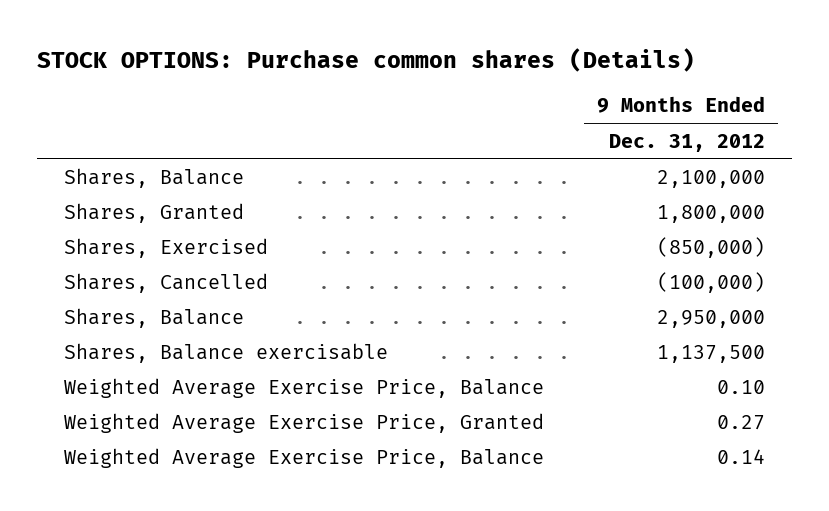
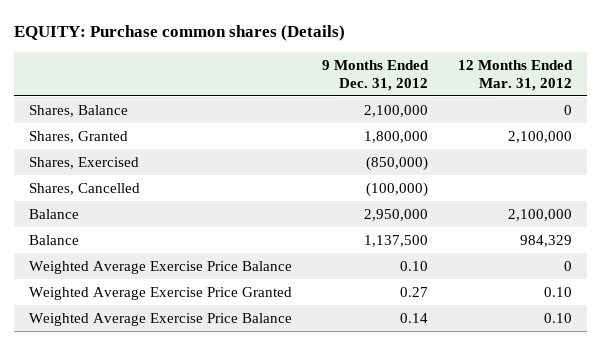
- STOCK OPTIONS: Purchase common shares (Details)
+ EQUITY: Purchase common shares (Details)
- | 9 Months Ended Dec. 31, 2012
+ | 9 Months Ended Dec. 31, 2012 | 12 Months Ended Mar. 31, 2012
- Shares, Balance | 2,950,000
- Shares, Balance exercisable | 1,137,500
- Weighted Average Exercise Price, Balance | 0.10
- Weighted Average Exercise Price, Granted | 0.27
- Weighted Average Exercise Price, Balance | 0.14
+ Balance | 2,950,000 | 2,100,000
+ Balance | 1,137,500 | 984,329
+ Weighted Average Exercise Price Balance | 0.10 | 0
+ Weighted Average Exercise Price Granted | 0.27 | 0.10
+ Weighted Average Exercise Price Balance | 0.14 | 0.10

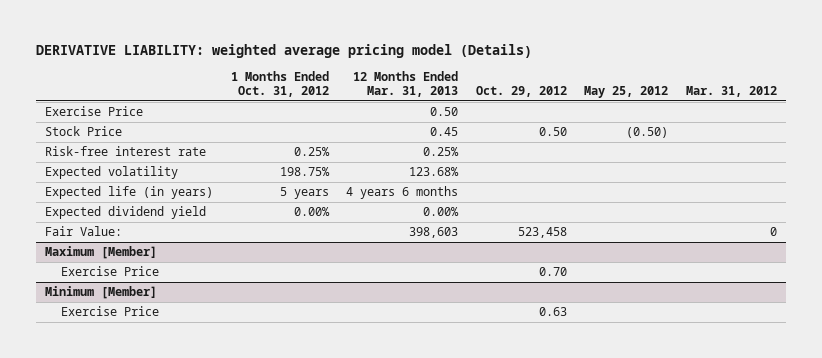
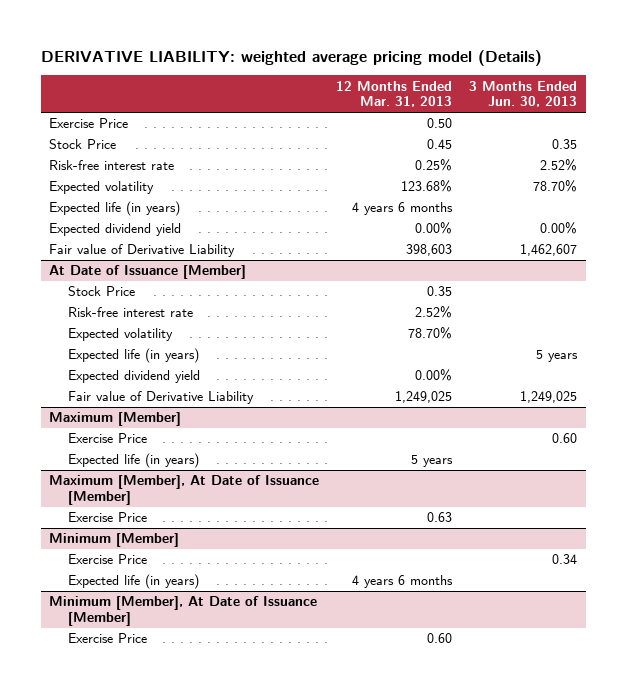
- | 1 Months Ended Oct. 31, 2012 | 12 Months Ended Mar. 31, 2013 | Oct. 29, 2012 | May 25, 2012 | Mar. 31, 2012
+ | 12 Months Ended Mar. 31, 2013 | 3 Months Ended Jun. 30, 2013
- Fair Value: | | 398,603 | 523,458 | | 0
+ Fair value of Derivative Liability | 398,603 | 1,462,607
+ At Date of Issuance [Member]
+ Stock Price | 0.35 |
+ Risk-free interest rate | 2.52% |
+ Expected volatility | 78.70% |
+ Expected life (in years) | | 5 years
+ Expected dividend yield | 0.00% |
+ Fair value of Derivative Liability | 1,249,025 | 1,249,025
@ Maximum [Member]
+ Expected life (in years) | 5 years |
+ Maximum [Member], At Date of Issuance [Member]
+ Exercise Price | 0.63 |
@ Minimum [Member]
+ Expected life (in years) | 4 years 6 months |
+ Minimum [Member], At Date of Issuance [Member]
+ Exercise Price | 0.60 |

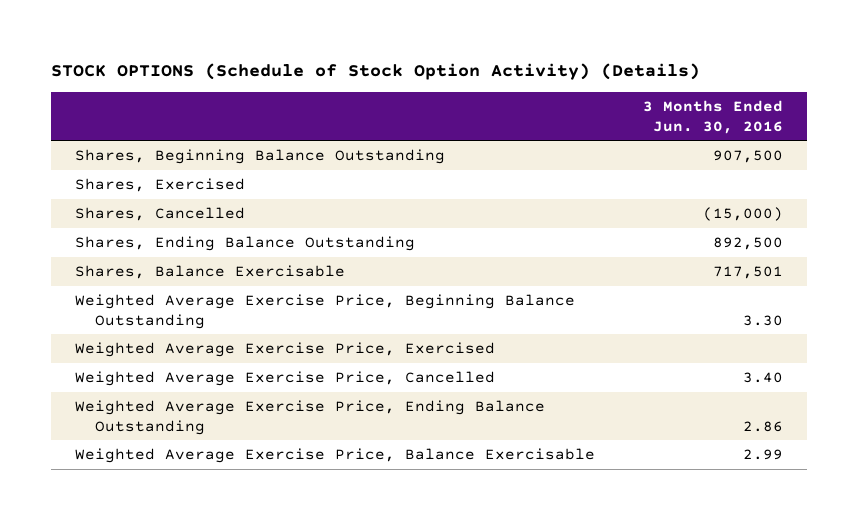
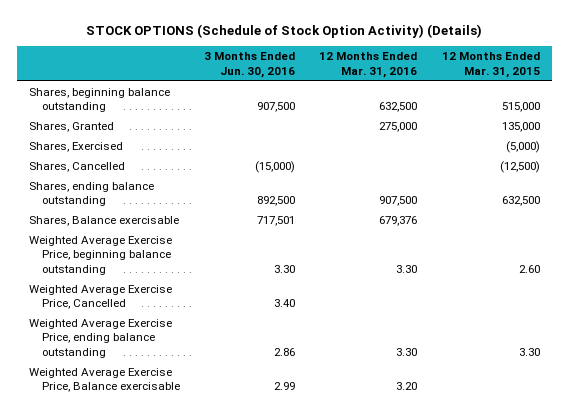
- | 3 Months Ended Jun. 30, 2016
+ | 3 Months Ended Jun. 30, 2016 | 12 Months Ended Mar. 31, 2016 | 12 Months Ended Mar. 31, 2015
- Shares, Beginning Balance Outstanding | 907,500
+ Shares, beginning balance outstanding | 907,500 | 632,500 | 515,000
+ Shares, Granted | | 275,000 | 135,000
- Shares, Ending Balance Outstanding | 892,500
- Shares, Balance Exercisable | 717,501
- Weighted Average Exercise Price, Beginning Balance Outstanding | 3.30
- Weighted Average Exercise Price, Exercised
+ Shares, ending balance outstanding | 892,500 | 907,500 | 632,500
+ Shares, Balance exercisable | 717,501 | 679,376 |
+ Weighted Average Exercise Price, beginning balance outstanding | 3.30 | 3.30 | 2.60
- Weighted Average Exercise Price, Ending Balance Outstanding | 2.86
- Weighted Average Exercise Price, Balance Exercisable | 2.99
+ Weighted Average Exercise Price, ending balance outstanding | 2.86 | 3.30 | 3.30
+ Weighted Average Exercise Price, Balance exercisable | 2.99 | 3.20 |

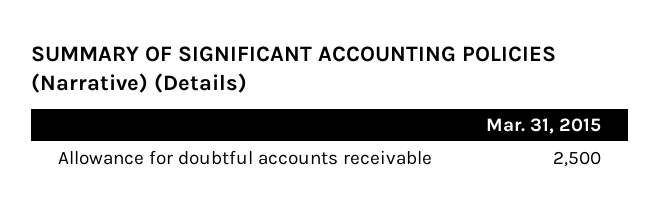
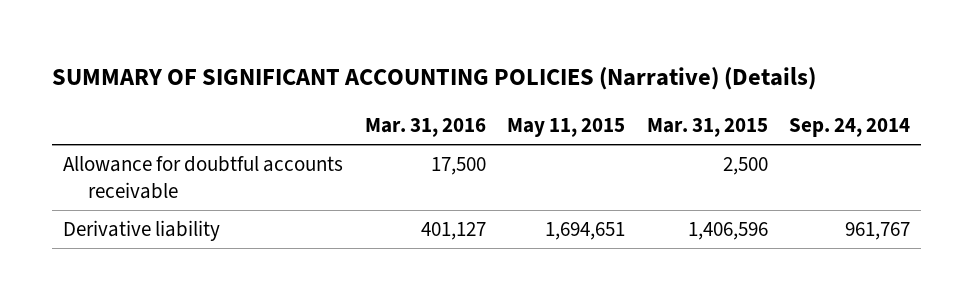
- | Mar. 31, 2015
+ | Mar. 31, 2016 | May 11, 2015 | Mar. 31, 2015 | Sep. 24, 2014
+ Derivative liability | 401,127 | 1,694,651 | 1,406,596 | 961,767

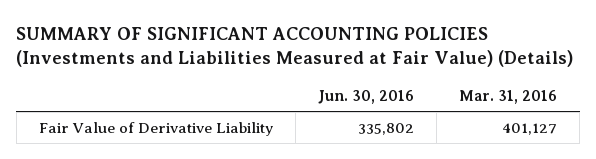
- SUMMARY OF SIGNIFICANT ACCOUNTING POLICIES (Narrative) (Details)
+ SUMMARY OF SIGNIFICANT ACCOUNTING POLICIES (Investments and Liabilities Measured at Fair Value) (Details)
- | Mar. 31, 2016 | May 11, 2015 | Mar. 31, 2015 | Sep. 24, 2014
+ | Jun. 30, 2016 | Mar. 31, 2016
- Allowance for doubtful accounts receivable | 17,500 | | 2,500 |
- Derivative liability | 401,127 | 1,694,651 | 1,406,596 | 961,767
+ Fair Value of Derivative Liability | 335,802 | 401,127

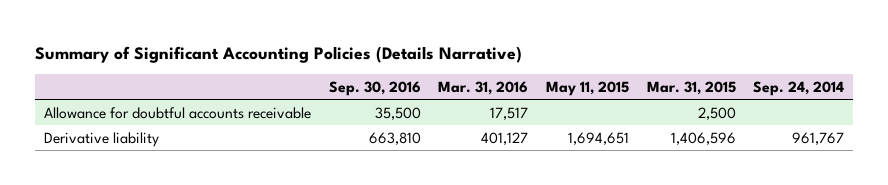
- SUMMARY OF SIGNIFICANT ACCOUNTING POLICIES (Investments and Liabilities Measured at Fair Value) (Details)
+ Summary of Significant Accounting Policies (Details Narrative)
- | Jun. 30, 2016 | Mar. 31, 2016
+ | Sep. 30, 2016 | Mar. 31, 2016 | May 11, 2015 | Mar. 31, 2015 | Sep. 24, 2014
- Fair Value of Derivative Liability | 335,802 | 401,127
+ Allowance for doubtful accounts receivable | 35,500 | 17,517 | | 2,500 |
+ Derivative liability | 663,810 | 401,127 | 1,694,651 | 1,406,596 | 961,767

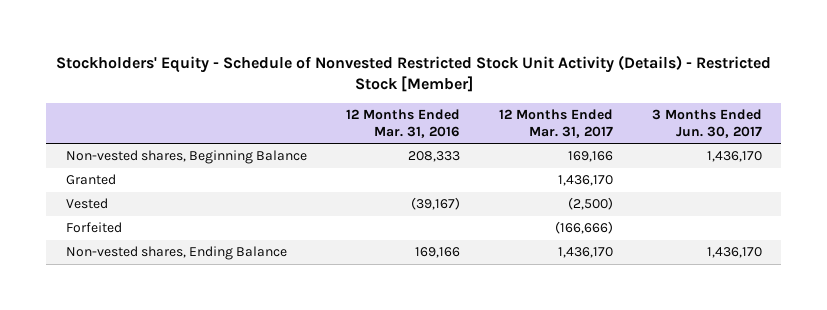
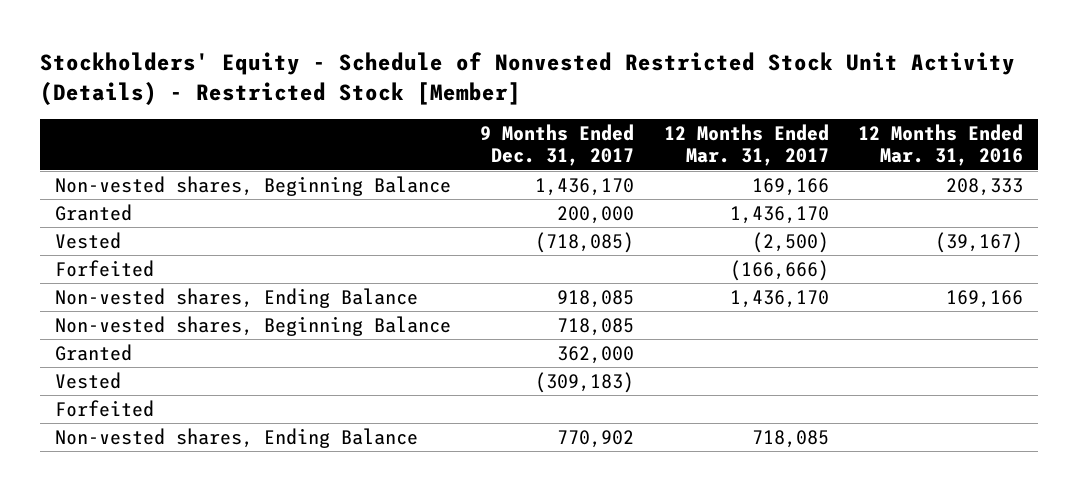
- | 12 Months Ended Mar. 31, 2016 | 12 Months Ended Mar. 31, 2017 | 3 Months Ended Jun. 30, 2017
+ | 9 Months Ended Dec. 31, 2017 | 12 Months Ended Mar. 31, 2017 | 12 Months Ended Mar. 31, 2016
+ Non-vested shares, Beginning Balance | 718,085 | |
+ Granted | 362,000 | |
+ Vested | (309,183) | |
+ Forfeited
+ Non-vested shares, Ending Balance | 770,902 | 718,085 |

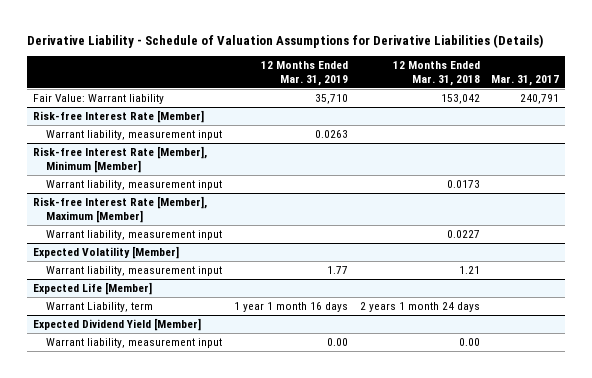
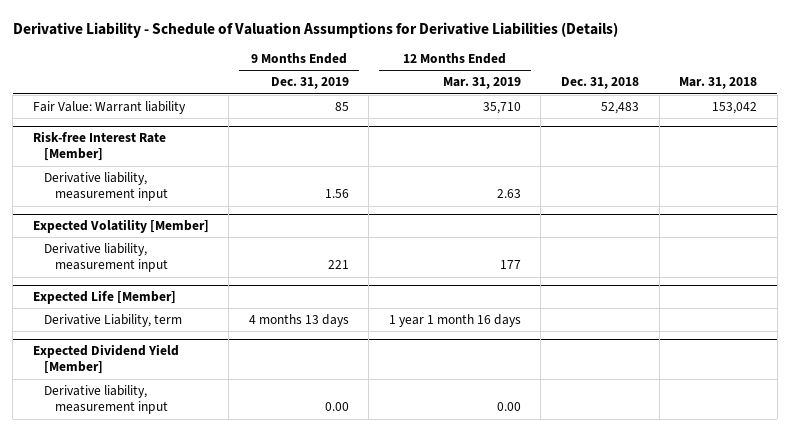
- | 12 Months Ended Mar. 31, 2019 | 12 Months Ended Mar. 31, 2018 | Mar. 31, 2017
+ | 9 Months Ended Dec. 31, 2019 | 12 Months Ended Mar. 31, 2019 | Dec. 31, 2018 | Mar. 31, 2018
@ Risk-free Interest Rate [Member]
- Warrant liability, measurement input | 0.0263 | |
- Risk-free Interest Rate [Member], Minimum [Member]
- Warrant liability, measurement input | | 0.0173 |
- Risk-free Interest Rate [Member], Maximum [Member]
- Warrant liability, measurement input | | 0.0227 |
@ Risk-free Interest Rate [Member]
+ Derivative liability, measurement input | 1.56 | 2.63 | |
@ Expected Volatility [Member]
- Warrant liability, measurement input | 1.77 | 1.21 |
+ Derivative liability, measurement input | 221 | 177 | |
@ Expected Life [Member]
- Warrant Liability, term | 1 year 1 month 16 days | 2 years 1 month 24 days |
+ Derivative Liability, term | 4 months 13 days | 1 year 1 month 16 days | |
@ Expected Dividend Yield [Member]
- Warrant liability, measurement input | 0.00 | 0.00 |
+ Derivative liability, measurement input | 0.00 | 0.00 | |

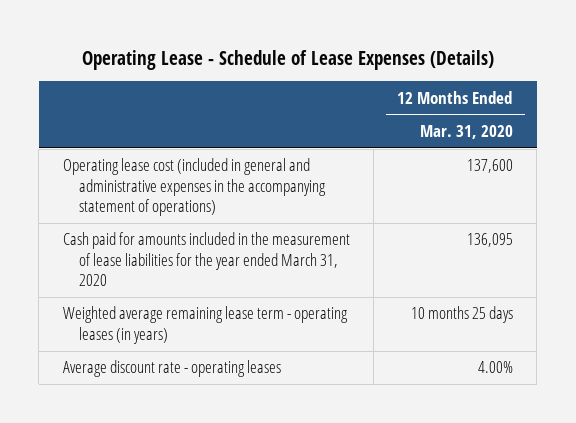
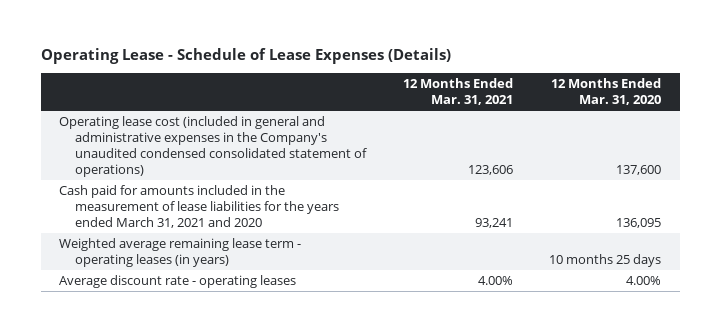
- | 12 Months Ended Mar. 31, 2020
+ | 12 Months Ended Mar. 31, 2021 | 12 Months Ended Mar. 31, 2020
- Operating lease cost (included in general and administrative expenses in the accompanying statement of operations) | 137,600
- Cash paid for amounts included in the measurement of lease liabilities for the year ended March 31, 2020 | 136,095
+ Operating lease cost (included in general and administrative expenses in the Company's unaudited condensed consolidated statement of operations) | 123,606 | 137,600
+ Cash paid for amounts included in the measurement of lease liabilities for the years ended March 31, 2021 and 2020 | 93,241 | 136,095

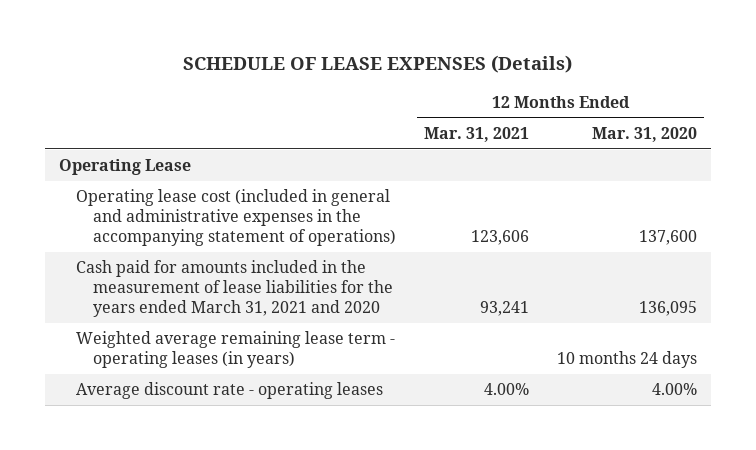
- Operating Lease - Schedule of Lease Expenses (Details)
+ SCHEDULE OF LEASE EXPENSES (Details)
- Operating lease cost (included in general and administrative expenses in the Company's unaudited condensed consolidated statement of operations) | 123,606 | 137,600
+ Operating Lease
+ Operating lease cost (included in general and administrative expenses in the accompanying statement of operations) | 123,606 | 137,600
- Weighted average remaining lease term - operating leases (in years) | | 10 months 25 days
+ Weighted average remaining lease term - operating leases (in years) | | 10 months 24 days

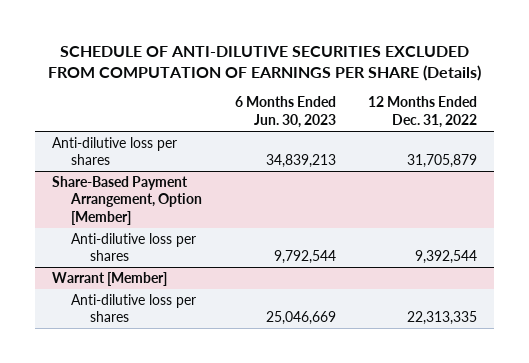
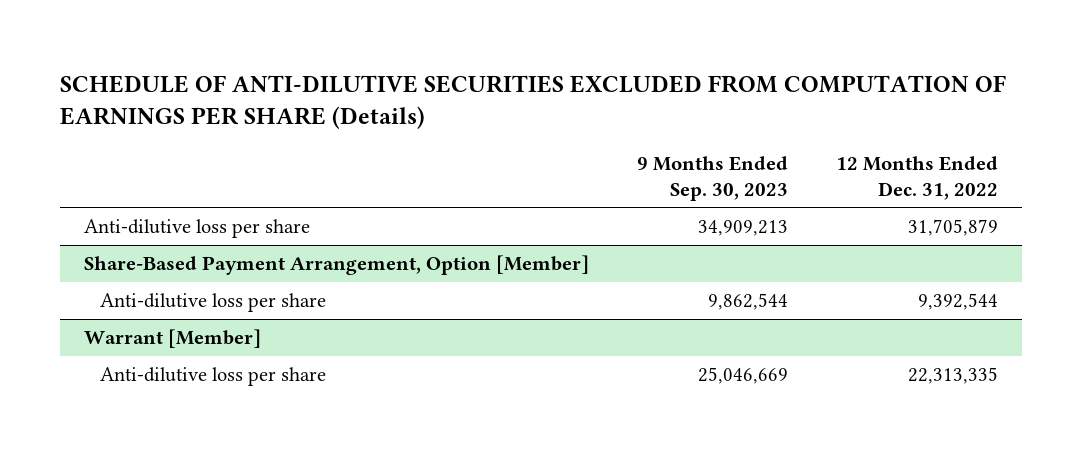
- | 6 Months Ended Jun. 30, 2023 | 12 Months Ended Dec. 31, 2022
+ | 9 Months Ended Sep. 30, 2023 | 12 Months Ended Dec. 31, 2022
- Anti-dilutive loss per shares | 34,839,213 | 31,705,879
+ Anti-dilutive loss per share | 34,909,213 | 31,705,879
@ Share-Based Payment Arrangement, Option [Member]
- Anti-dilutive loss per shares | 9,792,544 | 9,392,544
+ Anti-dilutive loss per share | 9,862,544 | 9,392,544
@ Warrant [Member]
- Anti-dilutive loss per shares | 25,046,669 | 22,313,335
+ Anti-dilutive loss per share | 25,046,669 | 22,313,335

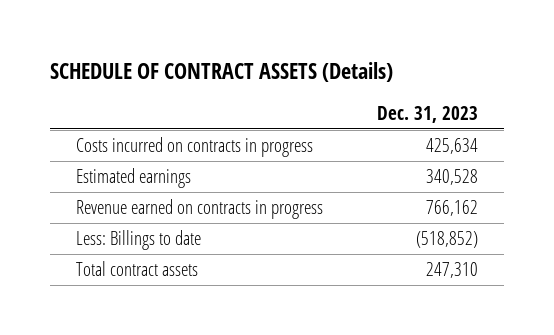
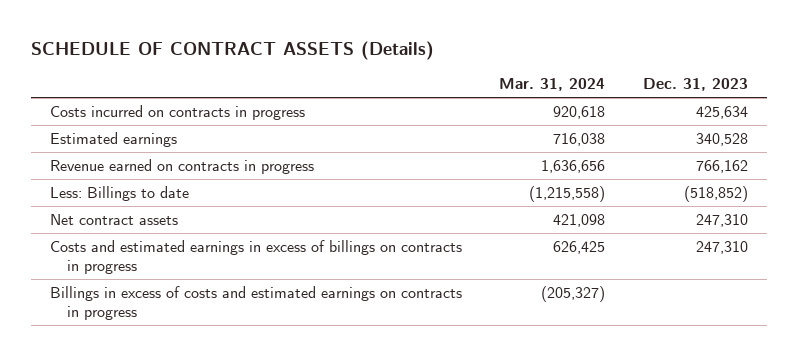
- | Dec. 31, 2023
+ | Mar. 31, 2024 | Dec. 31, 2023
- Total contract assets | 247,310
+ Net contract assets | 421,098 | 247,310
+ Costs and estimated earnings in excess of billings on contracts in progress | 626,425 | 247,310
+ Billings in excess of costs and estimated earnings on contracts in progress | (205,327) |

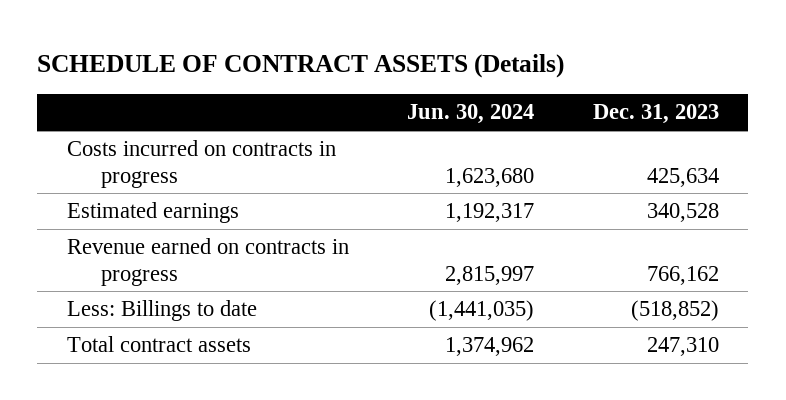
- | Mar. 31, 2024 | Dec. 31, 2023
+ | Jun. 30, 2024 | Dec. 31, 2023
- Net contract assets | 421,098 | 247,310
- Costs and estimated earnings in excess of billings on contracts in progress | 626,425 | 247,310
- Billings in excess of costs and estimated earnings on contracts in progress | (205,327) |
+ Total contract assets | 1,374,962 | 247,310

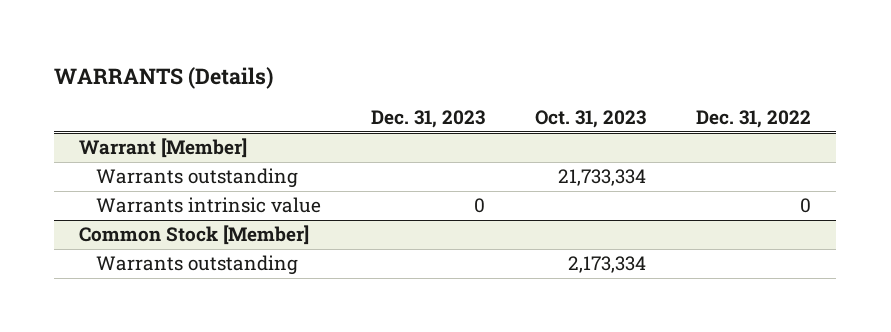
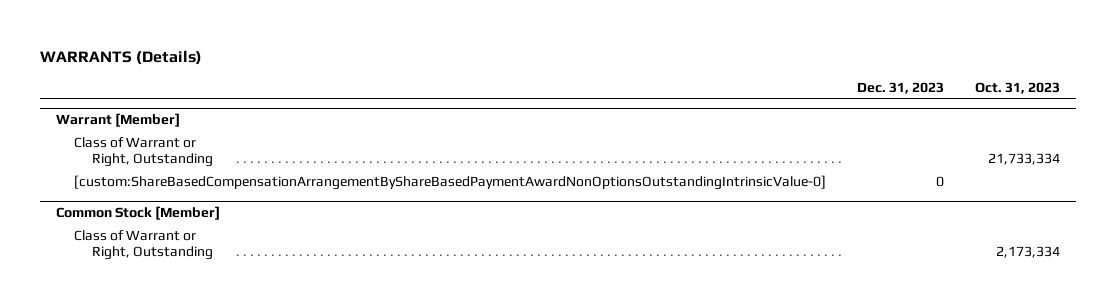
- | Dec. 31, 2023 | Oct. 31, 2023 | Dec. 31, 2022
+ | Dec. 31, 2023 | Oct. 31, 2023
@ Warrant [Member]
- Warrants outstanding | | 21,733,334 |
- Warrants intrinsic value | 0 | | 0
+ Class of Warrant or Right, Outstanding | | 21,733,334
+ [custom:ShareBasedCompensationArrangementByShareBasedPaymentAwardNonOptionsOutstandingIntrinsicValue-0] | 0 |
@ Common Stock [Member]
- Warrants outstanding | | 2,173,334 |
+ Class of Warrant or Right, Outstanding | | 2,173,334

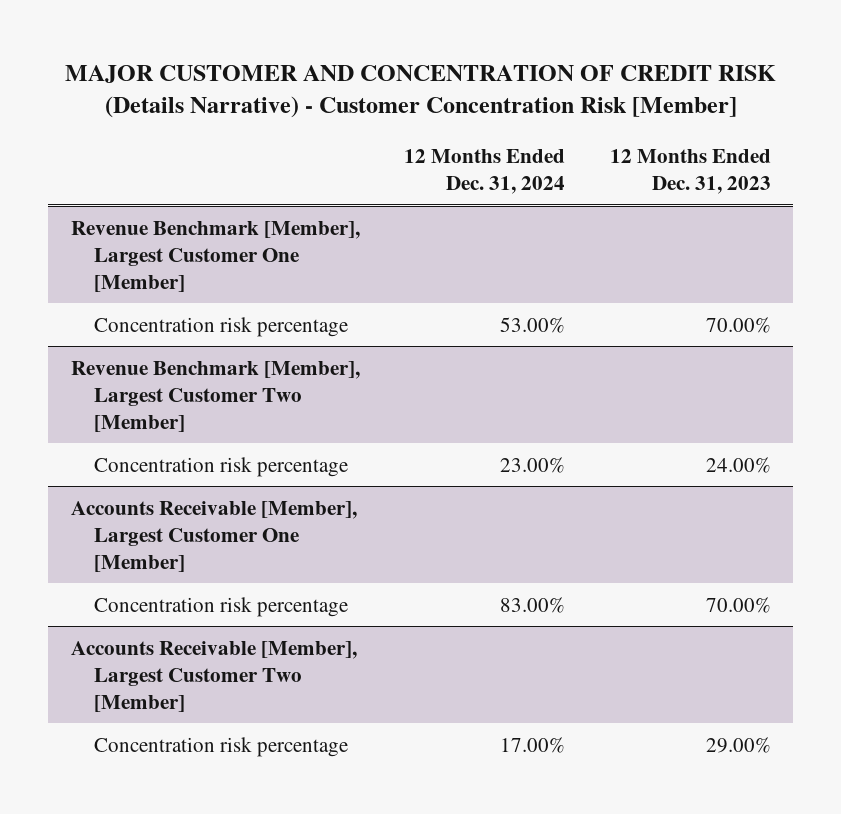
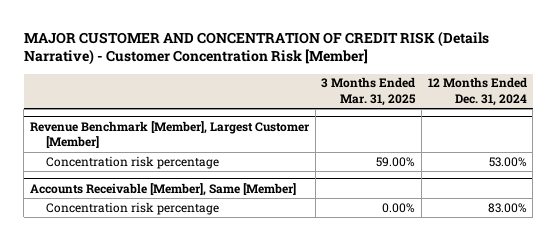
- | 12 Months Ended Dec. 31, 2024 | 12 Months Ended Dec. 31, 2023
+ | 3 Months Ended Mar. 31, 2025 | 12 Months Ended Dec. 31, 2024
- Revenue Benchmark [Member], Largest Customer One [Member]
+ Revenue Benchmark [Member], Largest Customer [Member]
- Revenue Benchmark [Member], Largest Customer Two [Member]
- Concentration risk percentage | 23.00% | 24.00%
- Accounts Receivable [Member], Largest Customer One [Member]
+ Accounts Receivable [Member], Same [Member]
- Accounts Receivable [Member], Largest Customer Two [Member]
- Concentration risk percentage | 17.00% | 29.00%

